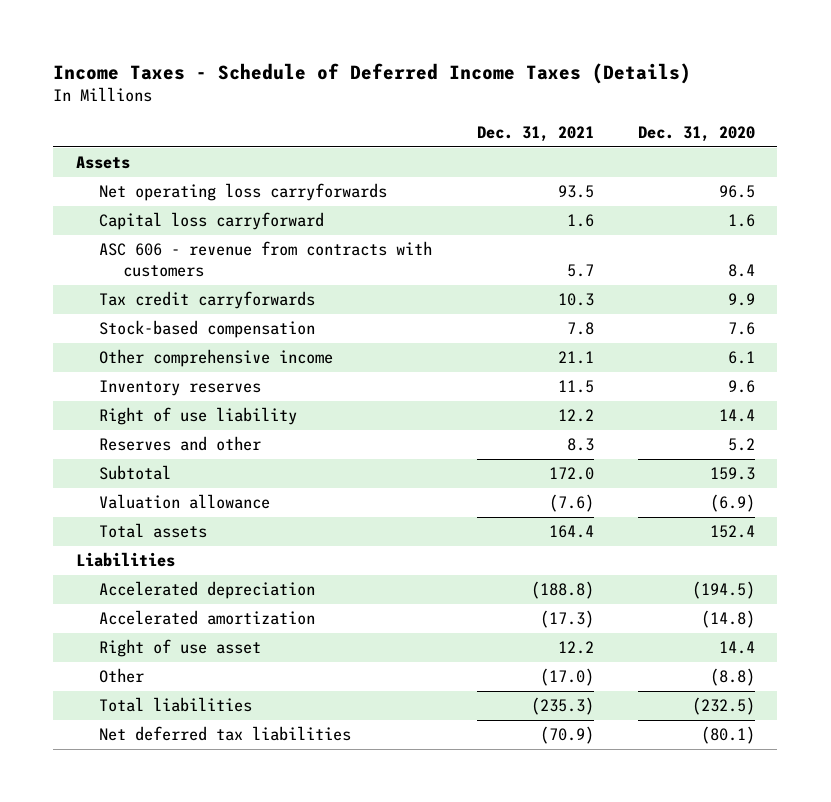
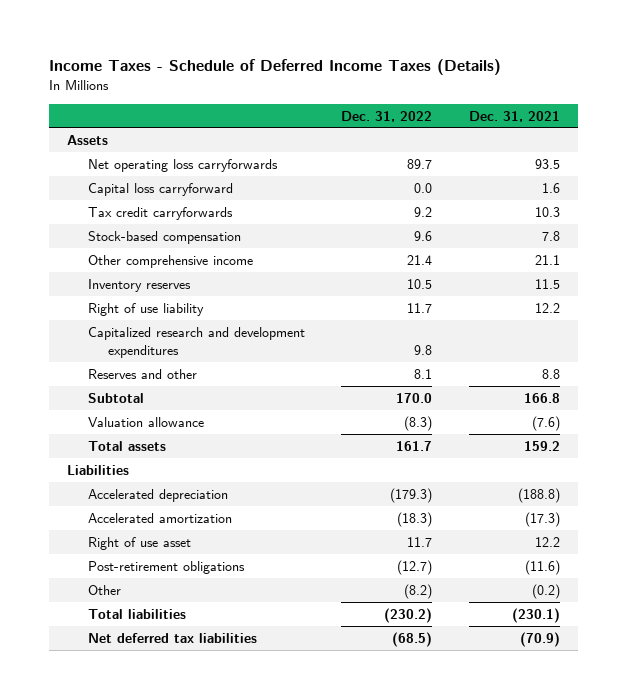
- | Dec. 31, 2021 | Dec. 31, 2020
+ | Dec. 31, 2022 | Dec. 31, 2021
- ASC 606 - revenue from contracts with customers | 5.7 | 8.4
- Reserves and other | 8.3 | 5.2
- Subtotal | 172.0 | 159.3
+ Capitalized research and development expenditures | 9.8 |
+ Reserves and other | 8.1 | 8.8
+ Subtotal | 170.0 | 166.8
- Total assets | 164.4 | 152.4
+ Total assets | 161.7 | 159.2
- Other | (17.0) | (8.8)
- Total liabilities | (235.3) | (232.5)
+ Post-retirement obligations | (12.7) | (11.6)
+ Other | (8.2) | (0.2)
+ Total liabilities | (230.2) | (230.1)

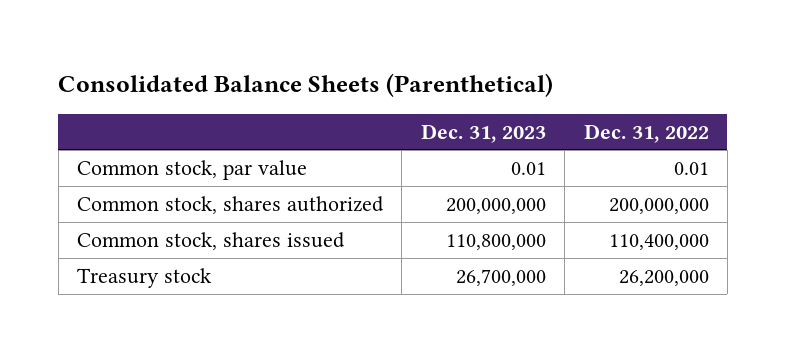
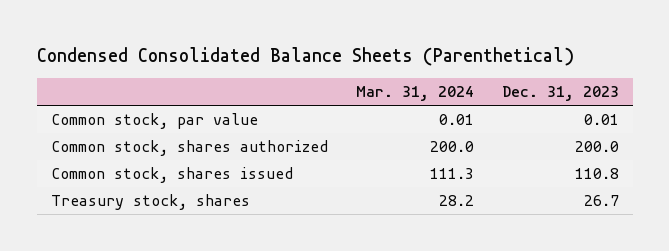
- Consolidated Balance Sheets (Parenthetical)
+ Condensed Consolidated Balance Sheets (Parenthetical)
- | Dec. 31, 2023 | Dec. 31, 2022
+ | Mar. 31, 2024 | Dec. 31, 2023
- Common stock, shares authorized | 200,000,000 | 200,000,000
- Common stock, shares issued | 110,800,000 | 110,400,000
- Treasury stock | 26,700,000 | 26,200,000
+ Common stock, shares authorized | 200.0 | 200.0
+ Common stock, shares issued | 111.3 | 110.8
+ Treasury stock, shares | 28.2 | 26.7

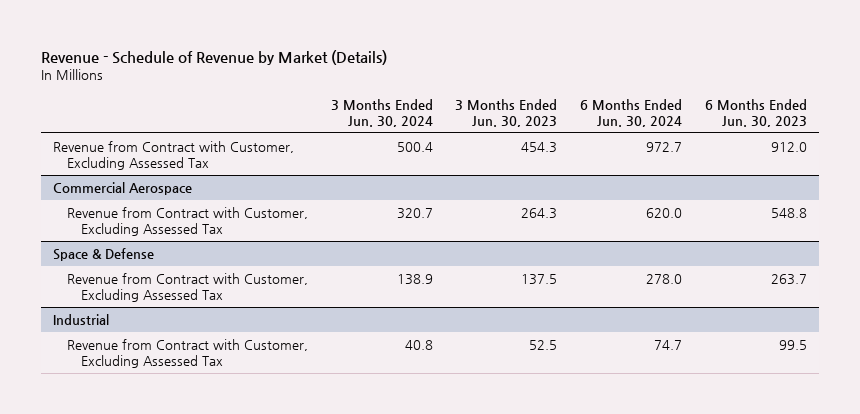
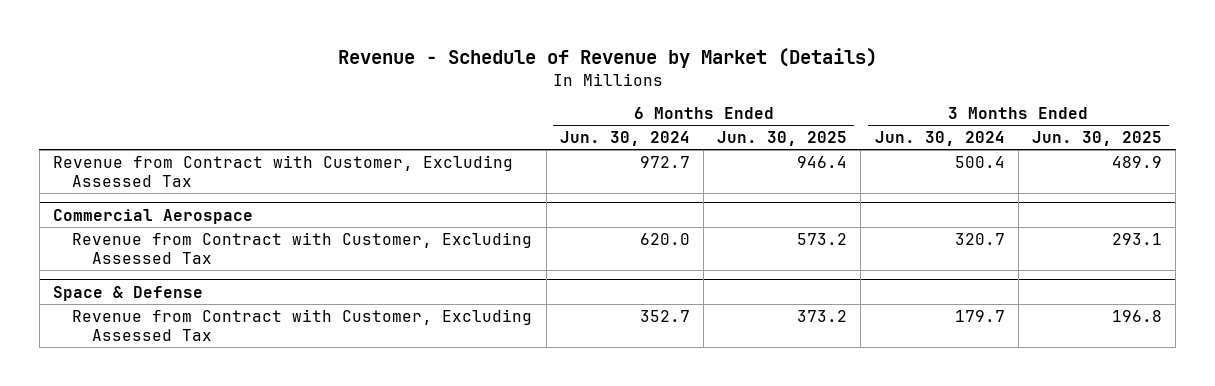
- | 3 Months Ended Jun. 30, 2024 | 3 Months Ended Jun. 30, 2023 | 6 Months Ended Jun. 30, 2024 | 6 Months Ended Jun. 30, 2023
+ | 6 Months Ended Jun. 30, 2024 | 6 Months Ended Jun. 30, 2025 | 3 Months Ended Jun. 30, 2024 | 3 Months Ended Jun. 30, 2025
@ Space & Defense
- Revenue from Contract with Customer, Excluding Assessed Tax | 138.9 | 137.5 | 278.0 | 263.7
- Industrial
- Revenue from Contract with Customer, Excluding Assessed Tax | 40.8 | 52.5 | 74.7 | 99.5
@ Space & Defense
+ Revenue from Contract with Customer, Excluding Assessed Tax | 352.7 | 373.2 | 179.7 | 196.8

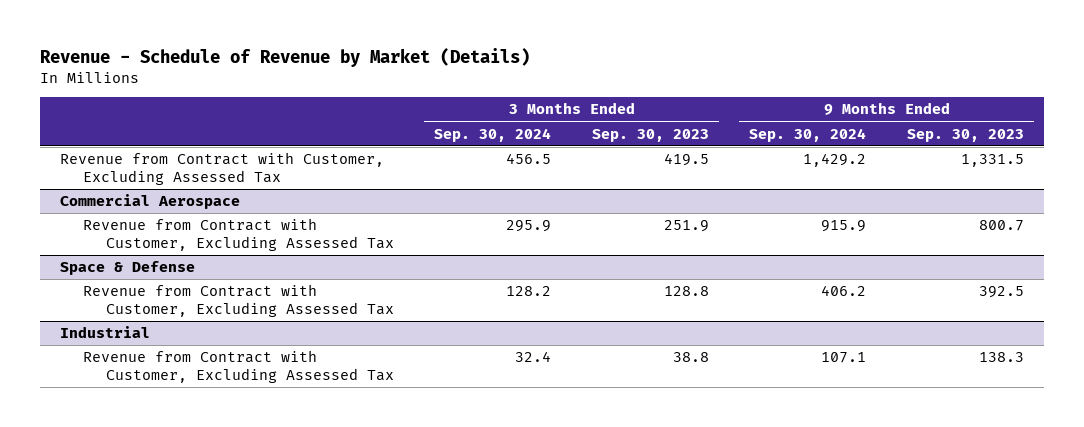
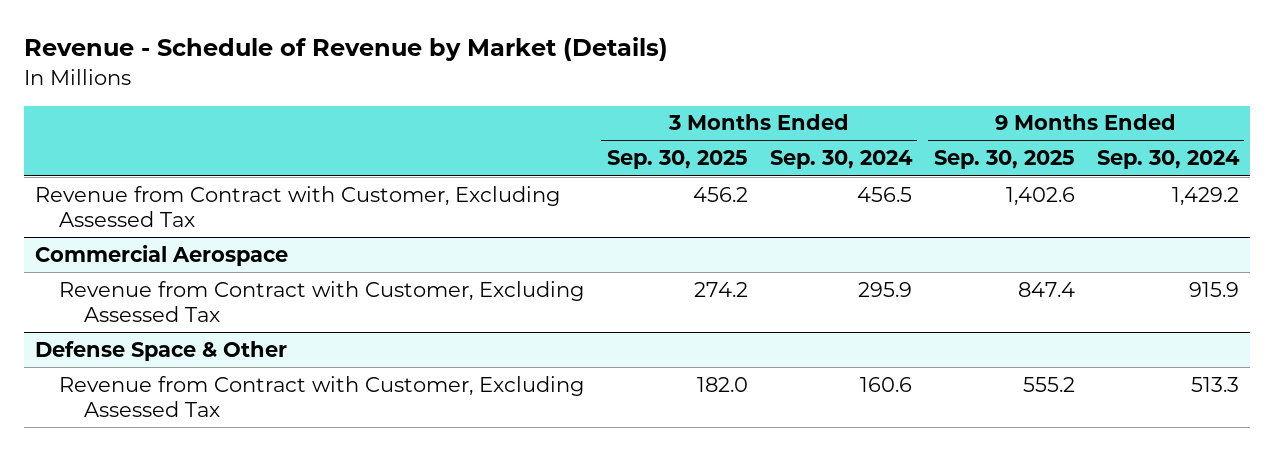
- | 3 Months Ended Sep. 30, 2024 | 3 Months Ended Sep. 30, 2023 | 9 Months Ended Sep. 30, 2024 | 9 Months Ended Sep. 30, 2023
+ | 3 Months Ended Sep. 30, 2025 | 3 Months Ended Sep. 30, 2024 | 9 Months Ended Sep. 30, 2025 | 9 Months Ended Sep. 30, 2024
- Space & Defense
- Revenue from Contract with Customer, Excluding Assessed Tax | 128.2 | 128.8 | 406.2 | 392.5
- Industrial
- Revenue from Contract with Customer, Excluding Assessed Tax | 32.4 | 38.8 | 107.1 | 138.3
+ Defense Space & Other
+ Revenue from Contract with Customer, Excluding Assessed Tax | 182.0 | 160.6 | 555.2 | 513.3

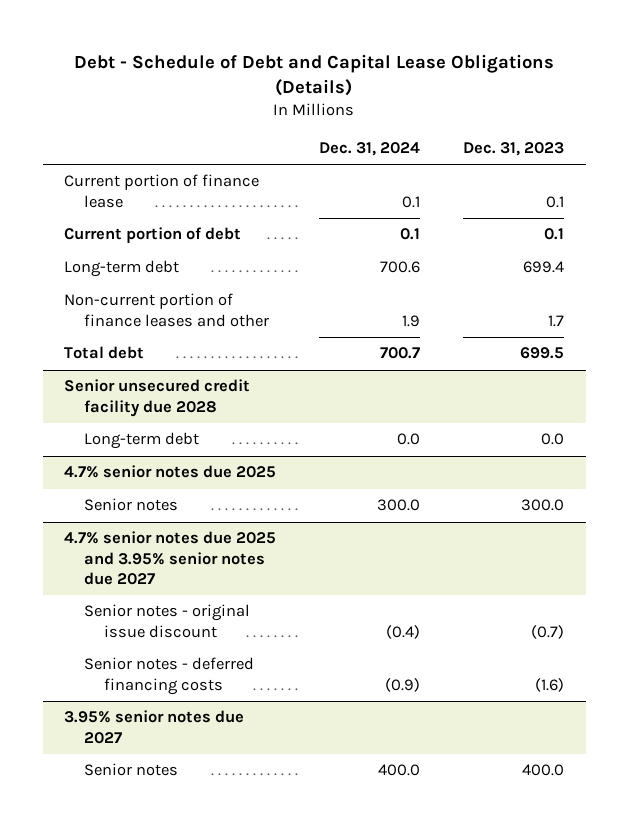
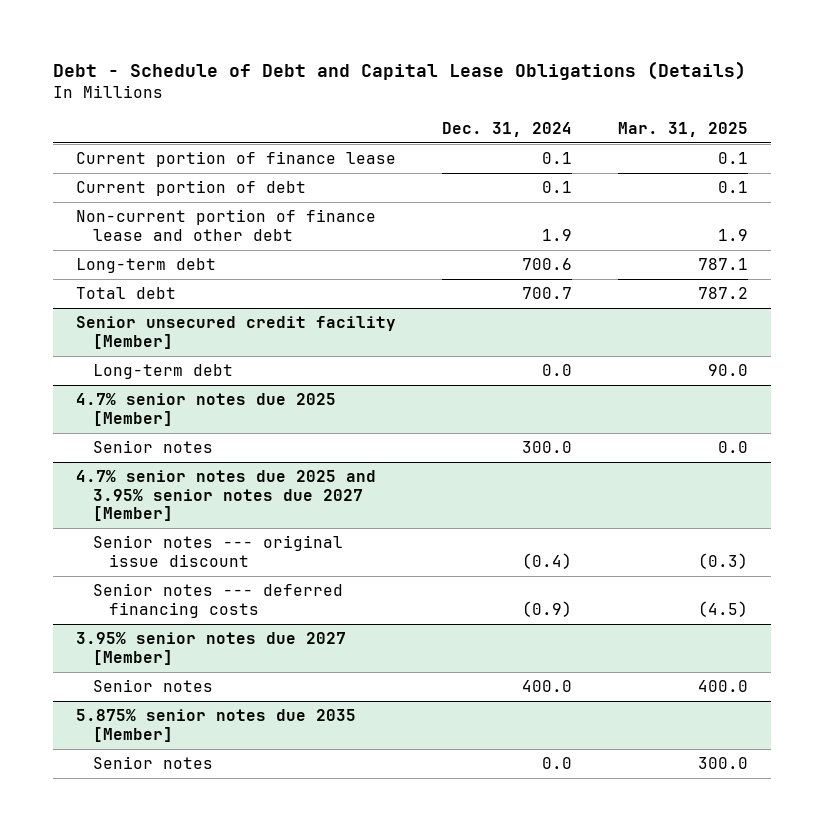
- | Dec. 31, 2024 | Dec. 31, 2023
+ | Dec. 31, 2024 | Mar. 31, 2025
+ Non-current portion of finance lease and other debt | 1.9 | 1.9
- Non-current portion of finance leases and other | 1.9 | 1.7
- Senior unsecured credit facility due 2028
+ Senior unsecured credit facility [Member]
- 4.7% senior notes due 2025
+ 4.7% senior notes due 2025 [Member]
- 4.7% senior notes due 2025 and 3.95% senior notes due 2027
- Senior notes - original issue discount | (0.4) | (0.7)
- Senior notes - deferred financing costs | (0.9) | (1.6)
- 3.95% senior notes due 2027
+ 4.7% senior notes due 2025 and 3.95% senior notes due 2027 [Member]
+ Senior notes --- original issue discount | (0.4) | (0.3)
+ Senior notes --- deferred financing costs | (0.9) | (4.5)
+ 3.95% senior notes due 2027 [Member]
+ 5.875% senior notes due 2035 [Member]
+ Senior notes | 0.0 | 300.0

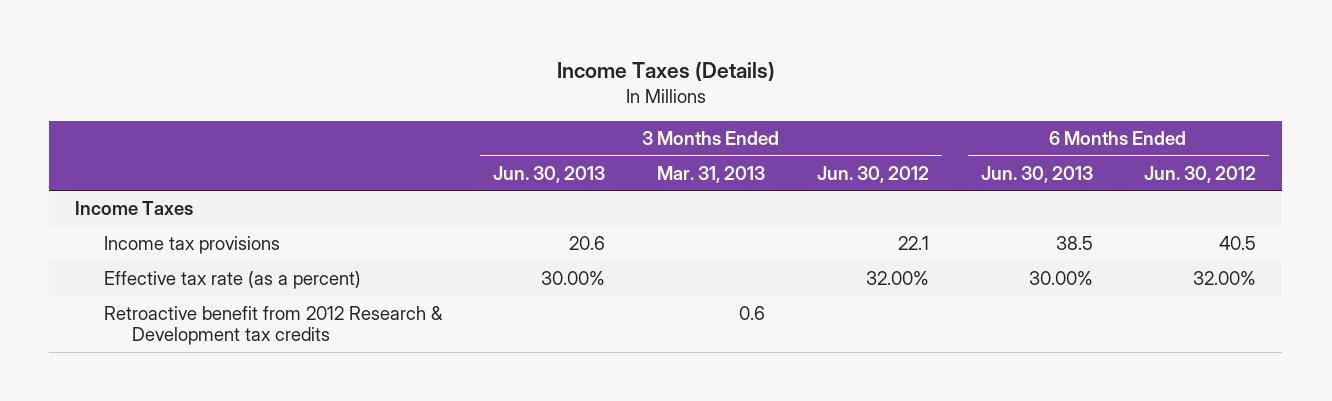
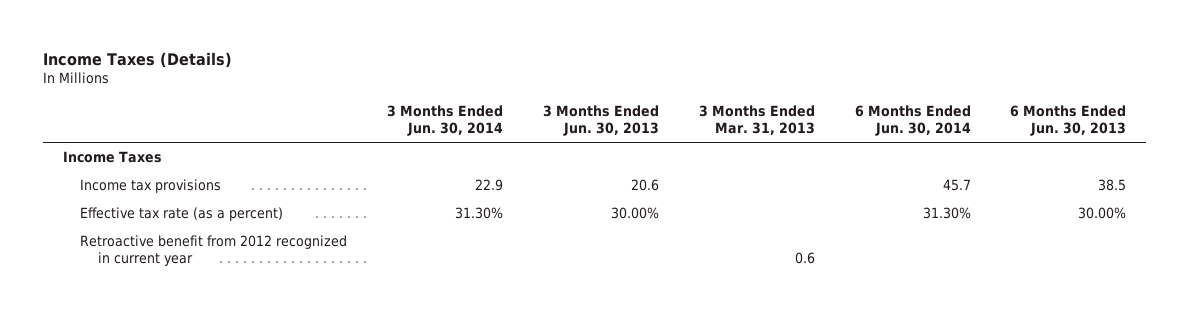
- | 3 Months Ended Jun. 30, 2013 | 3 Months Ended Mar. 31, 2013 | 3 Months Ended Jun. 30, 2012 | 6 Months Ended Jun. 30, 2013 | 6 Months Ended Jun. 30, 2012
+ | 3 Months Ended Jun. 30, 2014 | 3 Months Ended Jun. 30, 2013 | 3 Months Ended Mar. 31, 2013 | 6 Months Ended Jun. 30, 2014 | 6 Months Ended Jun. 30, 2013
- Retroactive benefit from 2012 Research & Development tax credits | | 0.6 | | |
+ Retroactive benefit from 2012 recognized in current year | | | 0.6 | |

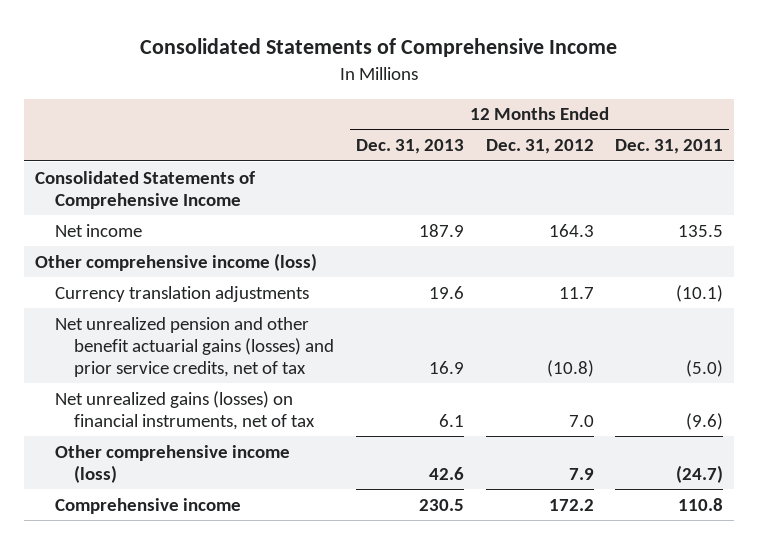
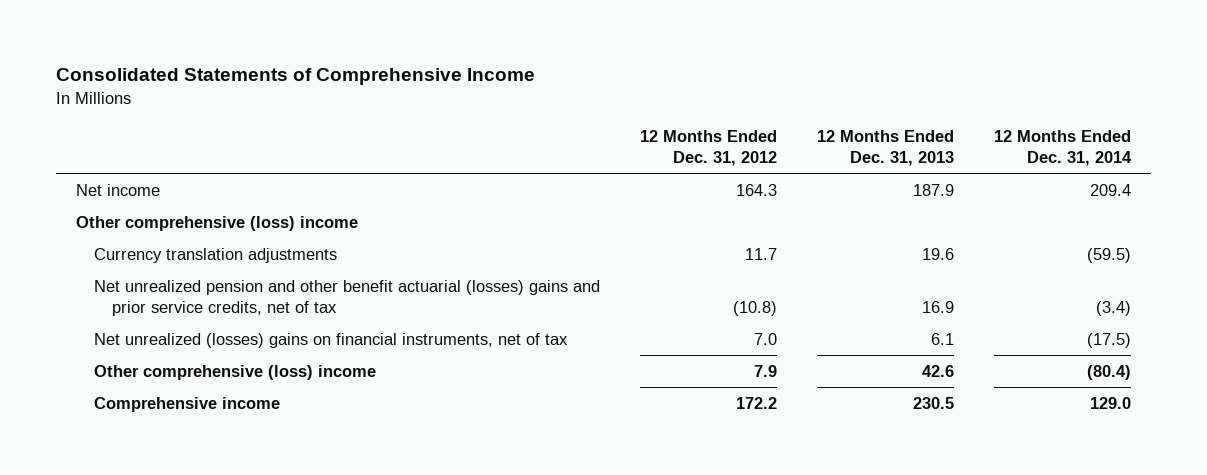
- | 12 Months Ended Dec. 31, 2013 | 12 Months Ended Dec. 31, 2012 | 12 Months Ended Dec. 31, 2011
+ | 12 Months Ended Dec. 31, 2012 | 12 Months Ended Dec. 31, 2013 | 12 Months Ended Dec. 31, 2014
- Consolidated Statements of Comprehensive Income
- Other comprehensive income (loss)
+ Other comprehensive (loss) income
- Net unrealized pension and other benefit actuarial gains (losses) and prior service credits, net of tax | 16.9 | (10.8) | (5.0)
- Net unrealized gains (losses) on financial instruments, net of tax | 6.1 | 7.0 | (9.6)
- Other comprehensive income (loss) | 42.6 | 7.9 | (24.7)
+ Net unrealized pension and other benefit actuarial (losses) gains and prior service credits, net of tax | (10.8) | 16.9 | (3.4)
+ Net unrealized (losses) gains on financial instruments, net of tax | 7.0 | 6.1 | (17.5)
+ Other comprehensive (loss) income | 7.9 | 42.6 | (80.4)

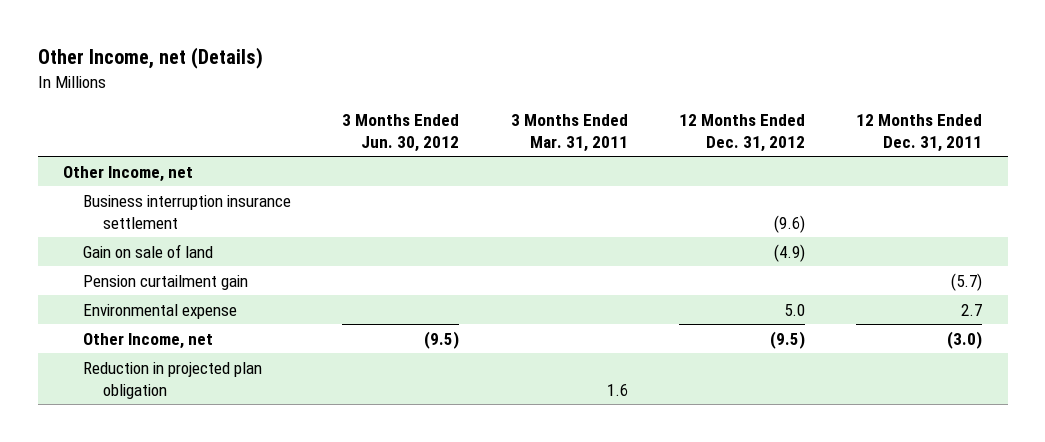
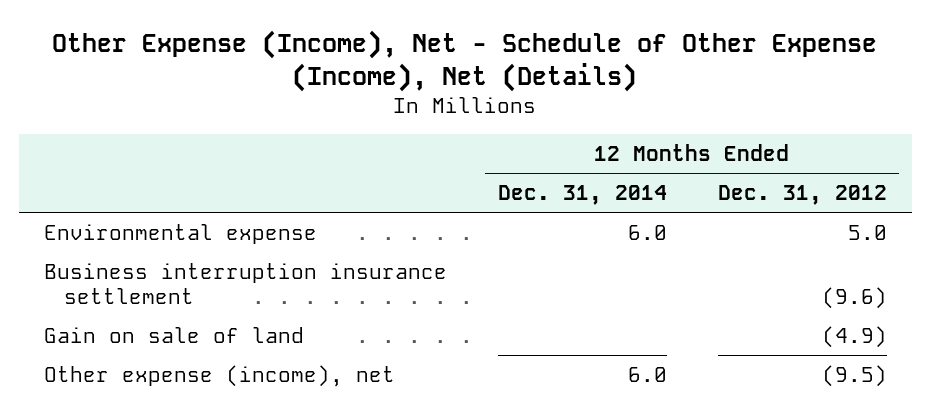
- Other Income, net (Details)
+ Other Expense (Income), Net - Schedule of Other Expense (Income), Net (Details)
- | 3 Months Ended Jun. 30, 2012 | 3 Months Ended Mar. 31, 2011 | 12 Months Ended Dec. 31, 2012 | 12 Months Ended Dec. 31, 2011
+ | 12 Months Ended Dec. 31, 2014 | 12 Months Ended Dec. 31, 2012
- Other Income, net
moved up: Environmental expense | 6.0 | 5.0
- Pension curtailment gain | | | | (5.7)
- Other Income, net | (9.5) | | (9.5) | (3.0)
- Reduction in projected plan obligation | | 1.6 | |
+ Other expense (income), net | 6.0 | (9.5)

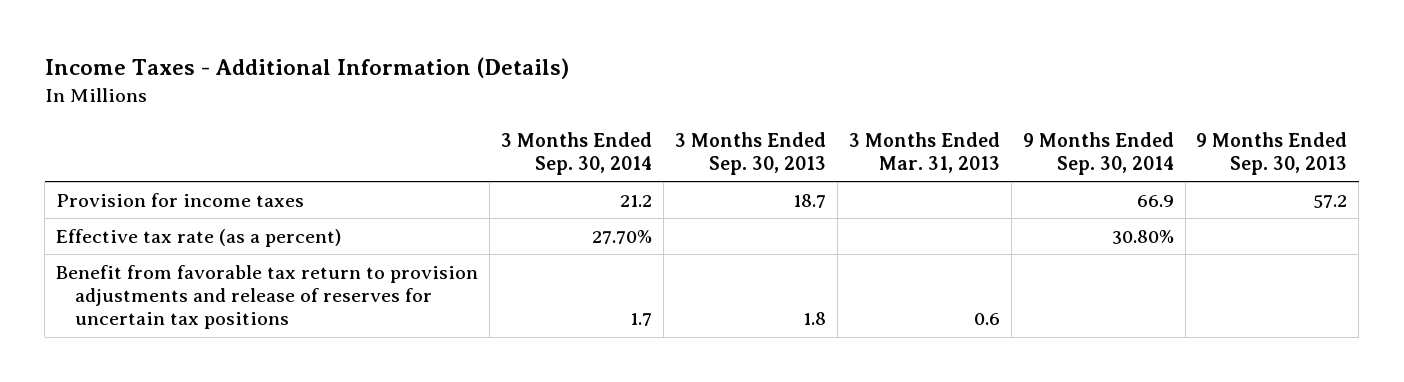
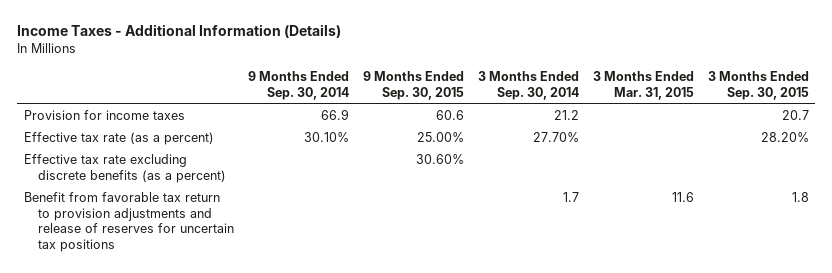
- | 3 Months Ended Sep. 30, 2014 | 3 Months Ended Sep. 30, 2013 | 3 Months Ended Mar. 31, 2013 | 9 Months Ended Sep. 30, 2014 | 9 Months Ended Sep. 30, 2013
+ | 9 Months Ended Sep. 30, 2014 | 9 Months Ended Sep. 30, 2015 | 3 Months Ended Sep. 30, 2014 | 3 Months Ended Mar. 31, 2015 | 3 Months Ended Sep. 30, 2015
- Effective tax rate (as a percent) | 27.70% | | | 30.80% |
+ Effective tax rate (as a percent) | 30.10% | 25.00% | 27.70% | | 28.20%
+ Effective tax rate excluding discrete benefits (as a percent) | | 30.60% | | |

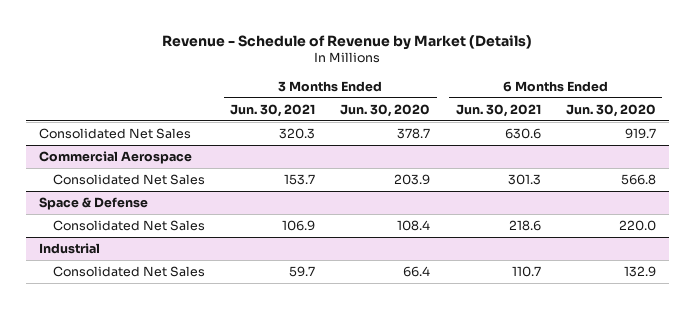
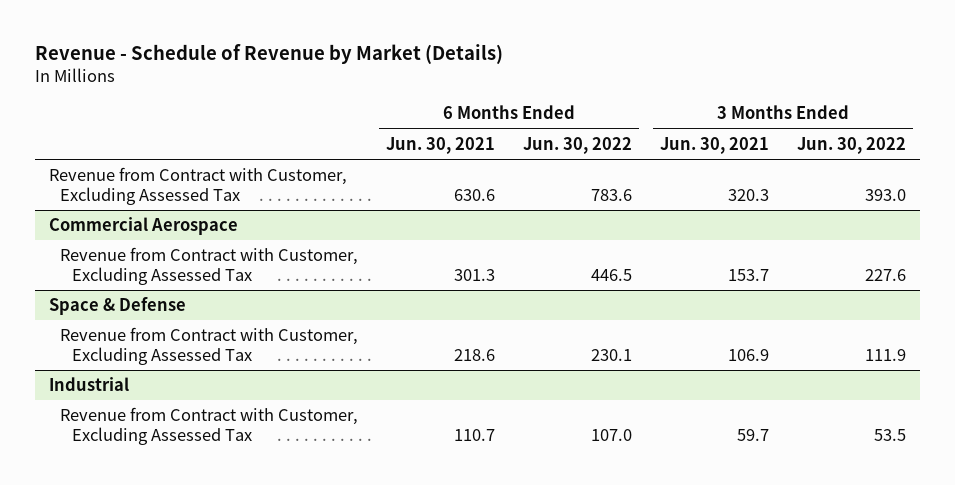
- | 3 Months Ended Jun. 30, 2021 | 3 Months Ended Jun. 30, 2020 | 6 Months Ended Jun. 30, 2021 | 6 Months Ended Jun. 30, 2020
+ | 6 Months Ended Jun. 30, 2021 | 6 Months Ended Jun. 30, 2022 | 3 Months Ended Jun. 30, 2021 | 3 Months Ended Jun. 30, 2022
- Consolidated Net Sales | 320.3 | 378.7 | 630.6 | 919.7
+ Revenue from Contract with Customer, Excluding Assessed Tax | 630.6 | 783.6 | 320.3 | 393.0
@ Commercial Aerospace
- Consolidated Net Sales | 153.7 | 203.9 | 301.3 | 566.8
+ Revenue from Contract with Customer, Excluding Assessed Tax | 301.3 | 446.5 | 153.7 | 227.6
@ Space & Defense
- Consolidated Net Sales | 106.9 | 108.4 | 218.6 | 220.0
+ Revenue from Contract with Customer, Excluding Assessed Tax | 218.6 | 230.1 | 106.9 | 111.9
@ Industrial
- Consolidated Net Sales | 59.7 | 66.4 | 110.7 | 132.9
+ Revenue from Contract with Customer, Excluding Assessed Tax | 110.7 | 107.0 | 59.7 | 53.5

